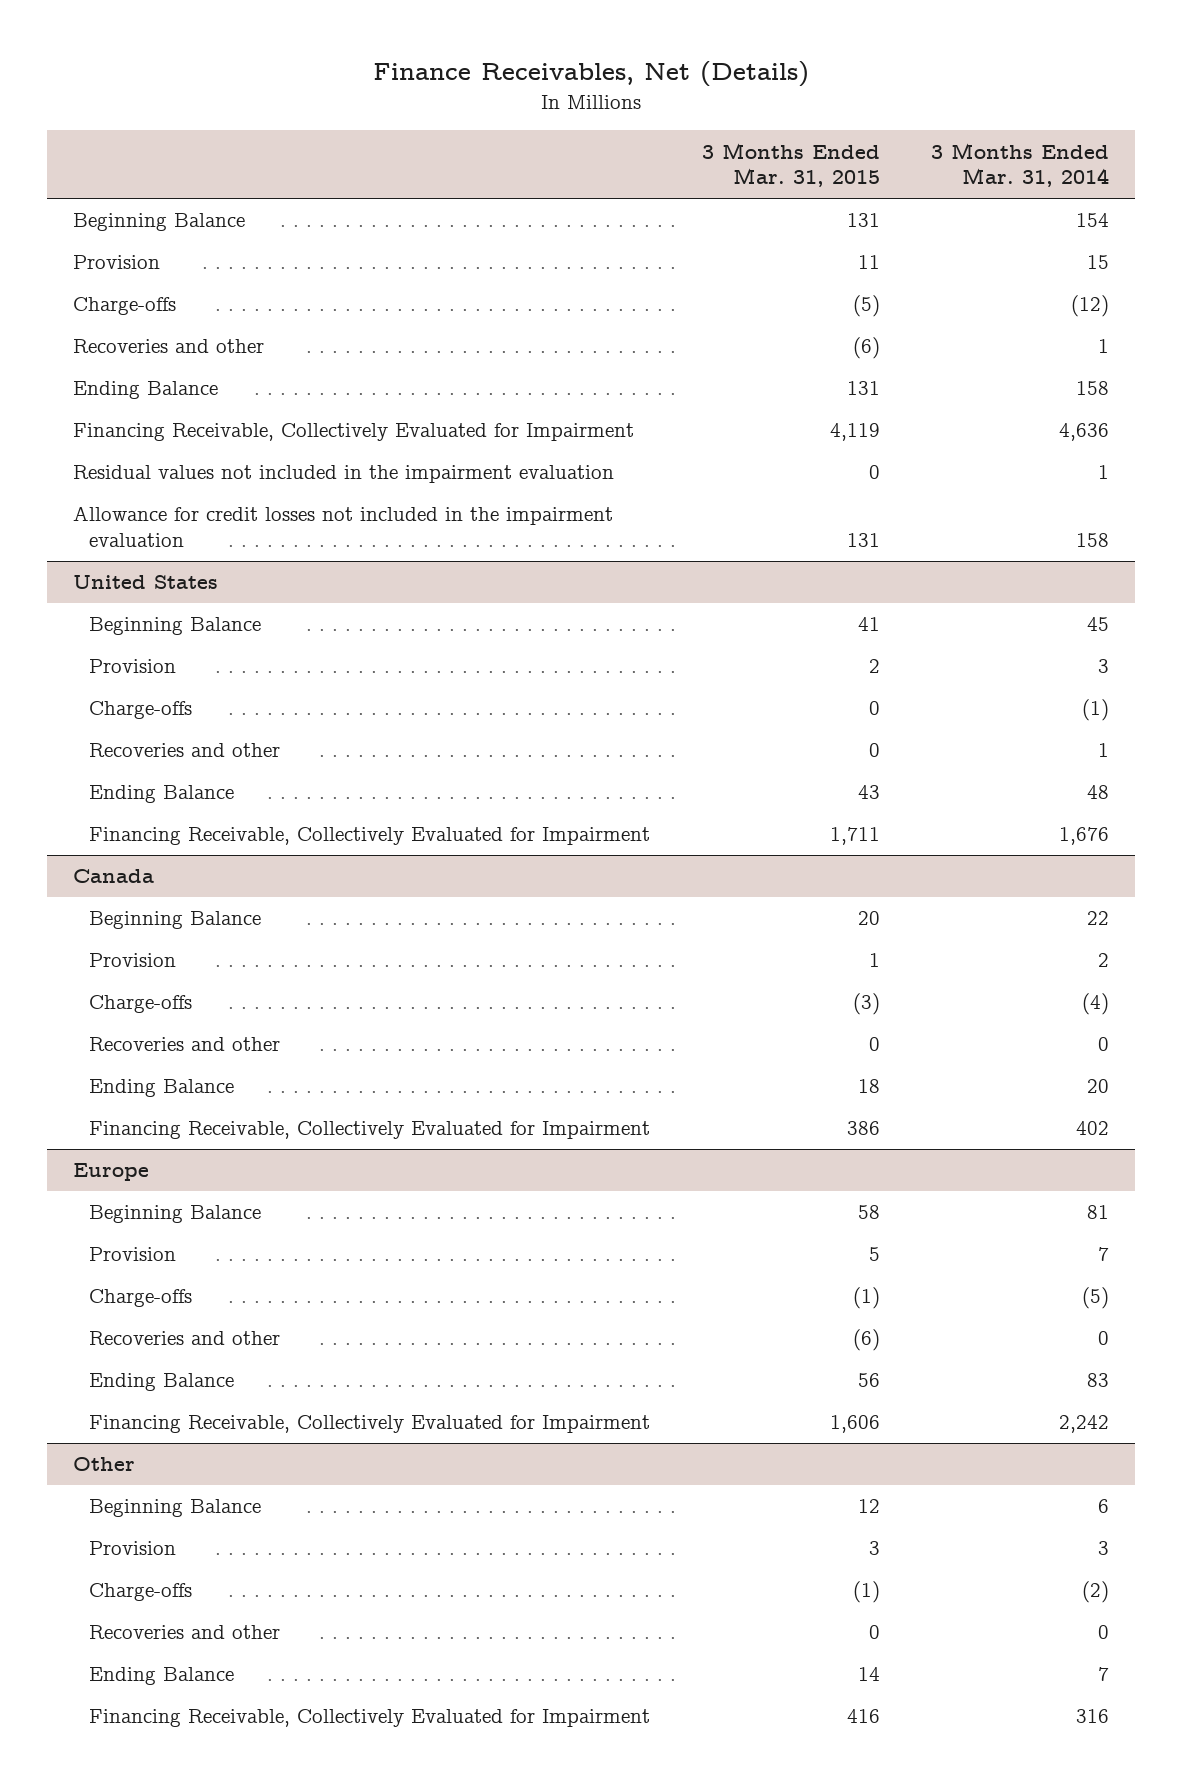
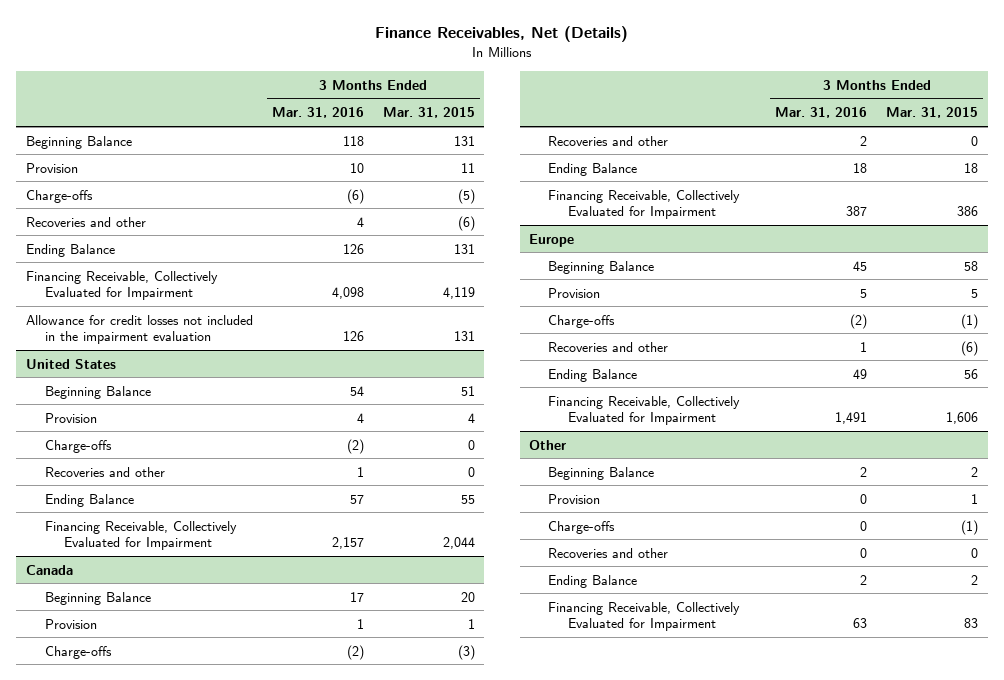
- | 3 Months Ended Mar. 31, 2015 | 3 Months Ended Mar. 31, 2014
+ | 3 Months Ended Mar. 31, 2016 | 3 Months Ended Mar. 31, 2015
- Residual values not included in the impairment evaluation | 0 | 1
@ United States
- Beginning Balance | 41 | 45
- Provision | 2 | 3
+ Beginning Balance | 54 | 51
+ Provision | 4 | 4
- Ending Balance | 43 | 48
- Financing Receivable, Collectively Evaluated for Impairment | 1,711 | 1,676
+ Ending Balance | 57 | 55
+ Financing Receivable, Collectively Evaluated for Impairment | 2,157 | 2,044
@ Other
- Beginning Balance | 12 | 6
- Provision | 3 | 3
+ Beginning Balance | 2 | 2
+ Provision | 0 | 1
- Ending Balance | 14 | 7
- Financing Receivable, Collectively Evaluated for Impairment | 416 | 316
+ Ending Balance | 2 | 2
+ Financing Receivable, Collectively Evaluated for Impairment | 63 | 83

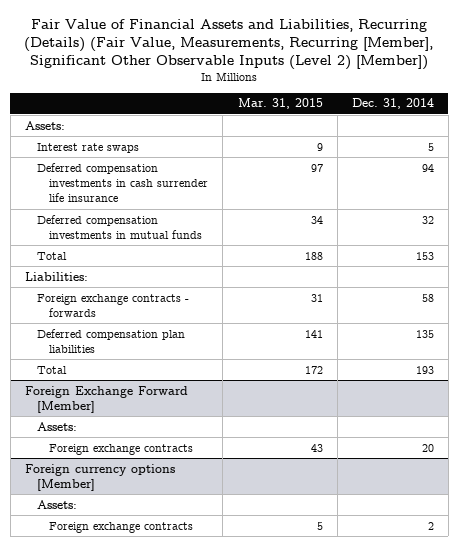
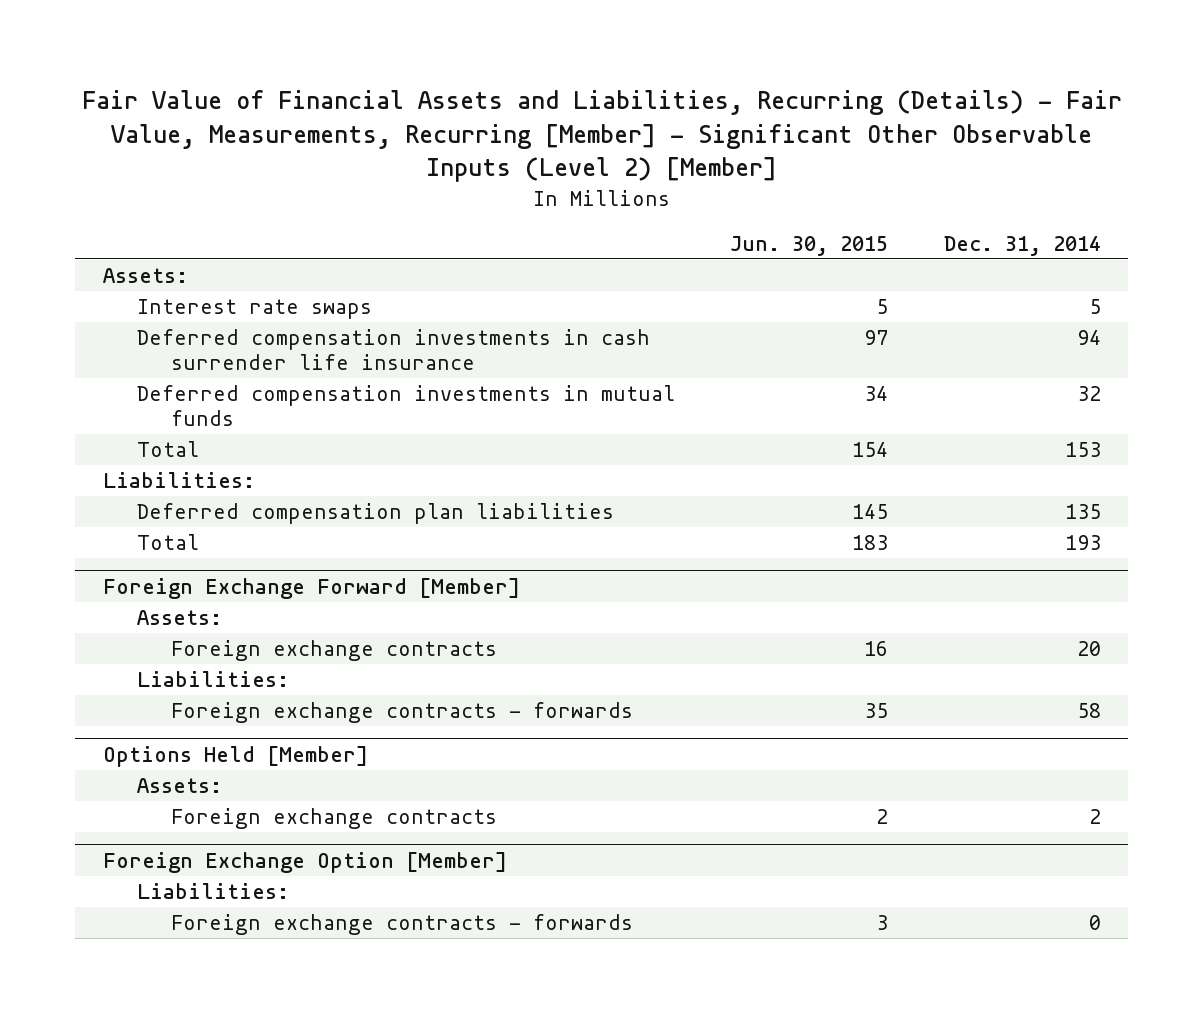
- Fair Value of Financial Assets and Liabilities, Recurring (Details) (Fair Value, Measurements, Recurring [Member], Significant Other Observable Inputs (Level 2) [Member])
+ Fair Value of Financial Assets and Liabilities, Recurring (Details) - Fair Value, Measurements, Recurring [Member] - Significant Other Observable Inputs (Level 2) [Member]
- | Mar. 31, 2015 | Dec. 31, 2014
+ | Jun. 30, 2015 | Dec. 31, 2014
- Foreign exchange contracts - forwards | 31 | 58
- Foreign currency options [Member]
@ Foreign Exchange Forward [Member]
+ Liabilities:
+ Foreign exchange contracts - forwards | 35 | 58
+ Options Held [Member]
+ Foreign Exchange Option [Member]
+ Liabilities:
+ Foreign exchange contracts - forwards | 3 | 0

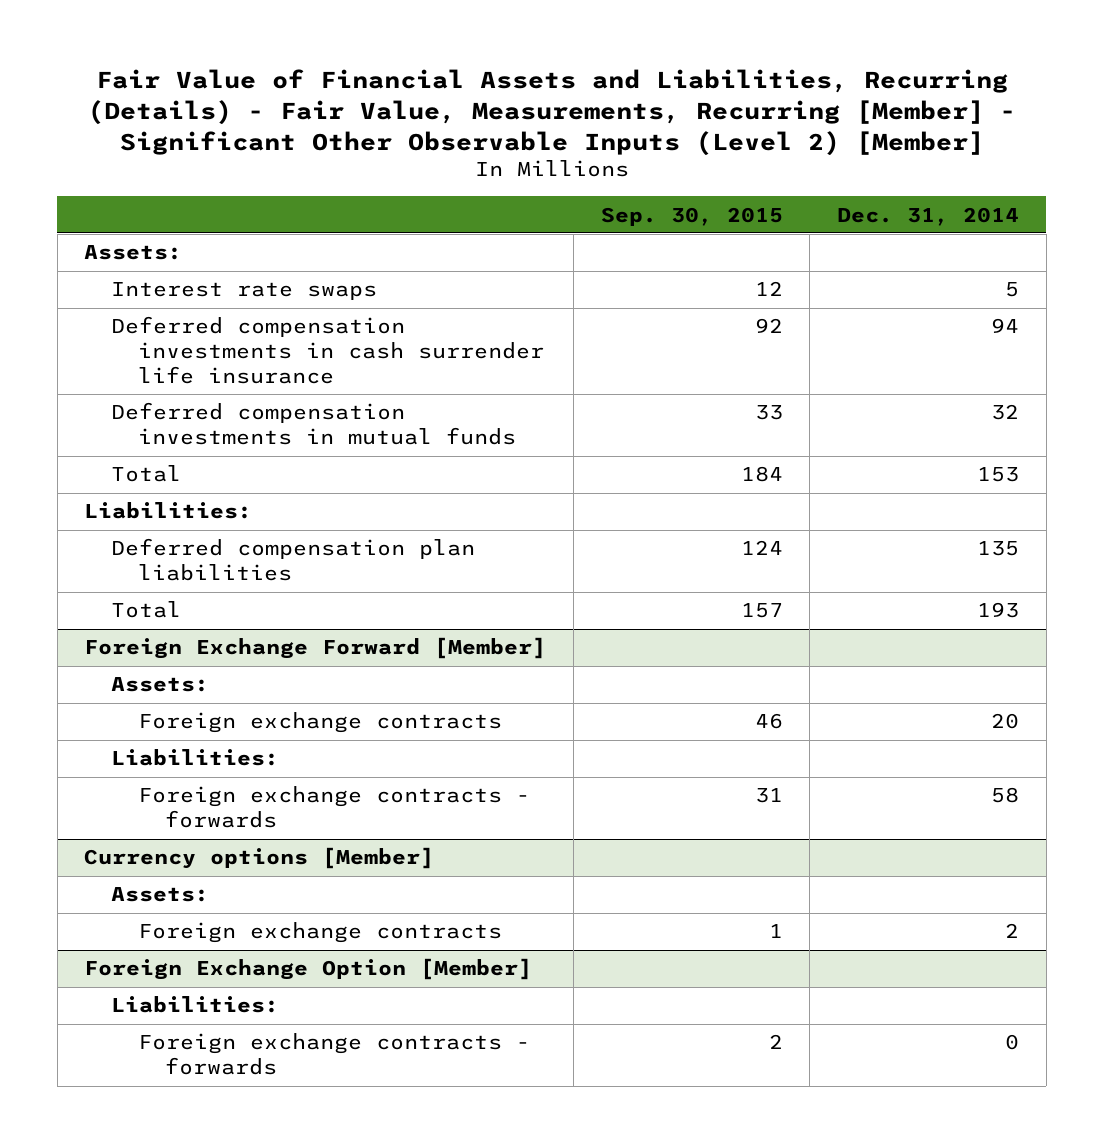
- | Jun. 30, 2015 | Dec. 31, 2014
+ | Sep. 30, 2015 | Dec. 31, 2014
- Options Held [Member]
+ Currency options [Member]

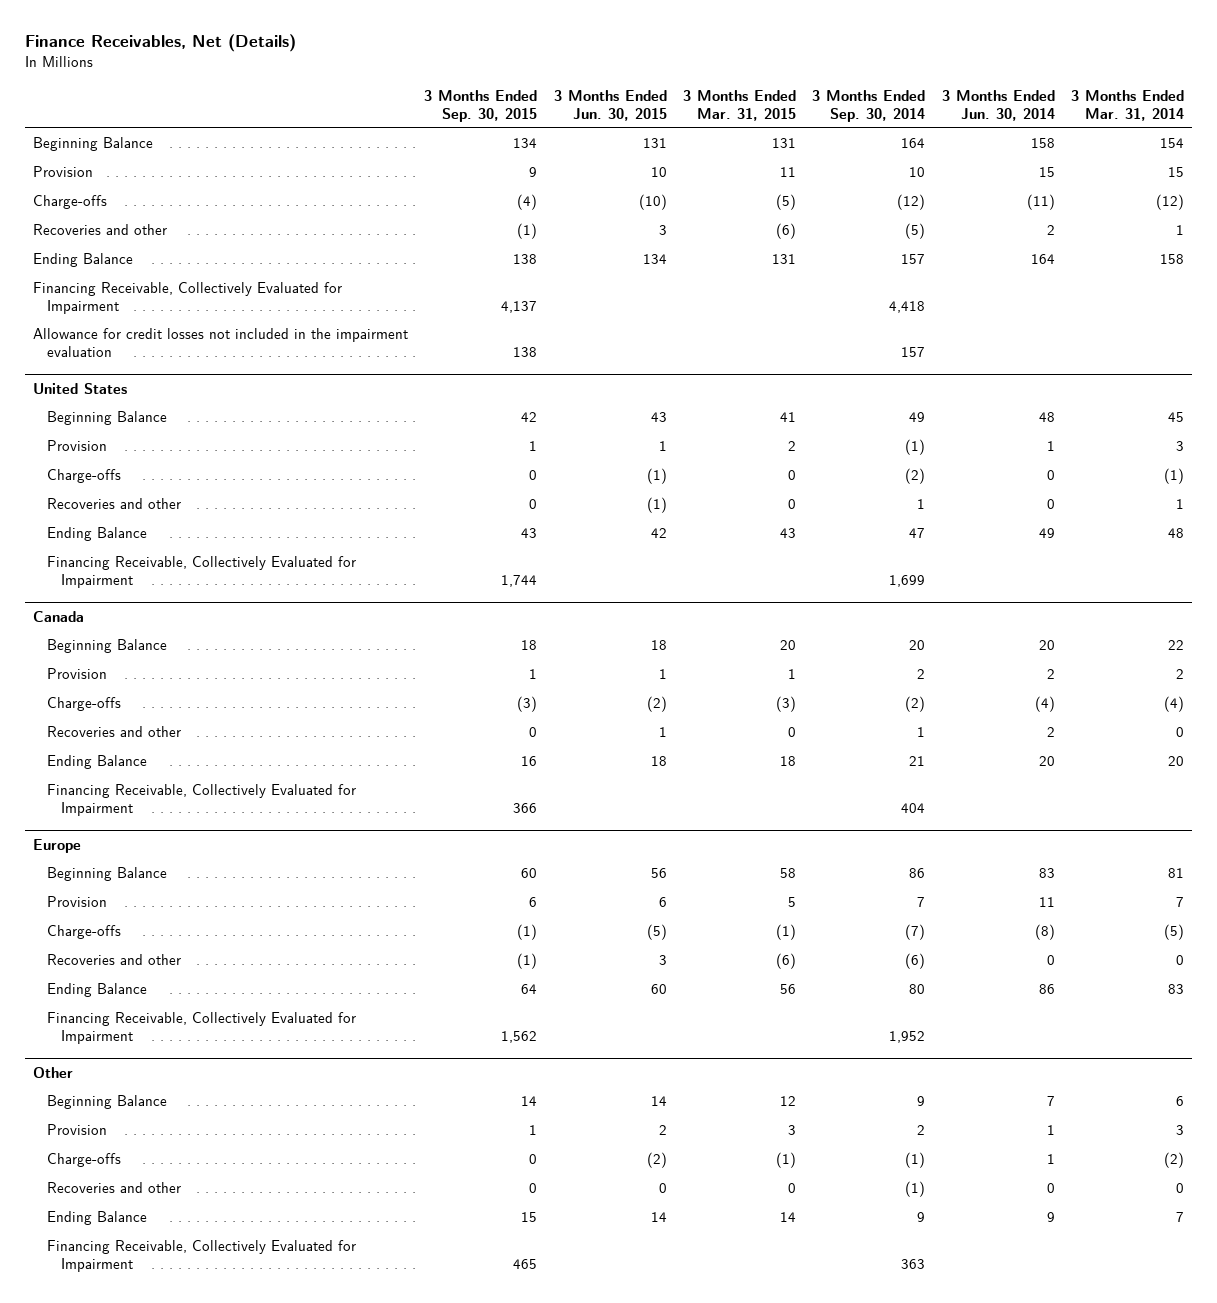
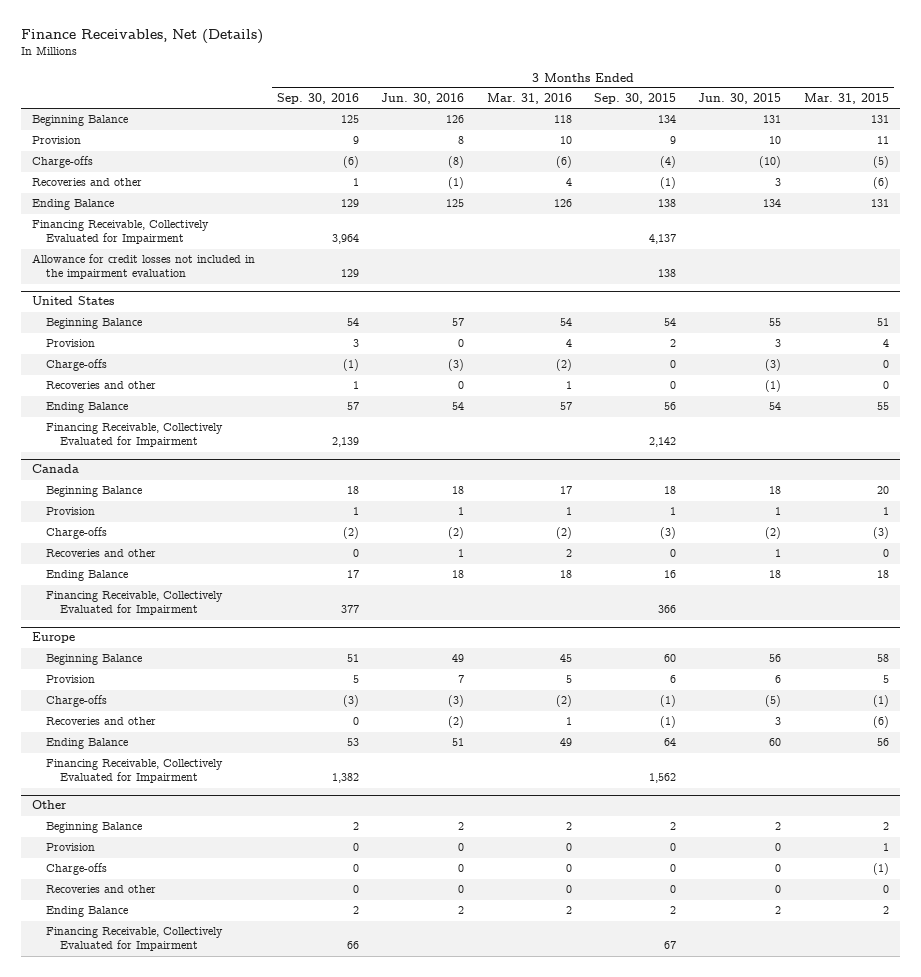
- | 3 Months Ended Sep. 30, 2015 | 3 Months Ended Jun. 30, 2015 | 3 Months Ended Mar. 31, 2015 | 3 Months Ended Sep. 30, 2014 | 3 Months Ended Jun. 30, 2014 | 3 Months Ended Mar. 31, 2014
+ | 3 Months Ended Sep. 30, 2016 | 3 Months Ended Jun. 30, 2016 | 3 Months Ended Mar. 31, 2016 | 3 Months Ended Sep. 30, 2015 | 3 Months Ended Jun. 30, 2015 | 3 Months Ended Mar. 31, 2015
@ United States
- Beginning Balance | 42 | 43 | 41 | 49 | 48 | 45
- Provision | 1 | 1 | 2 | (1) | 1 | 3
- Charge-offs | 0 | (1) | 0 | (2) | 0 | (1)
+ Beginning Balance | 54 | 57 | 54 | 54 | 55 | 51
+ Provision | 3 | 0 | 4 | 2 | 3 | 4
+ Charge-offs | (1) | (3) | (2) | 0 | (3) | 0
- Ending Balance | 43 | 42 | 43 | 47 | 49 | 48
- Financing Receivable, Collectively Evaluated for Impairment | 1,744 | | | 1,699 | |
+ Ending Balance | 57 | 54 | 57 | 56 | 54 | 55
+ Financing Receivable, Collectively Evaluated for Impairment | 2,139 | | | 2,142 | |
@ Other
- Beginning Balance | 14 | 14 | 12 | 9 | 7 | 6
- Provision | 1 | 2 | 3 | 2 | 1 | 3
- Charge-offs | 0 | (2) | (1) | (1) | 1 | (2)
+ Beginning Balance | 2 | 2 | 2 | 2 | 2 | 2
+ Provision | 0 | 0 | 0 | 0 | 0 | 1
+ Charge-offs | 0 | 0 | 0 | 0 | 0 | (1)
- Ending Balance | 15 | 14 | 14 | 9 | 9 | 7
- Financing Receivable, Collectively Evaluated for Impairment | 465 | | | 363 | |
+ Ending Balance | 2 | 2 | 2 | 2 | 2 | 2
+ Financing Receivable, Collectively Evaluated for Impairment | 66 | | | 67 | |

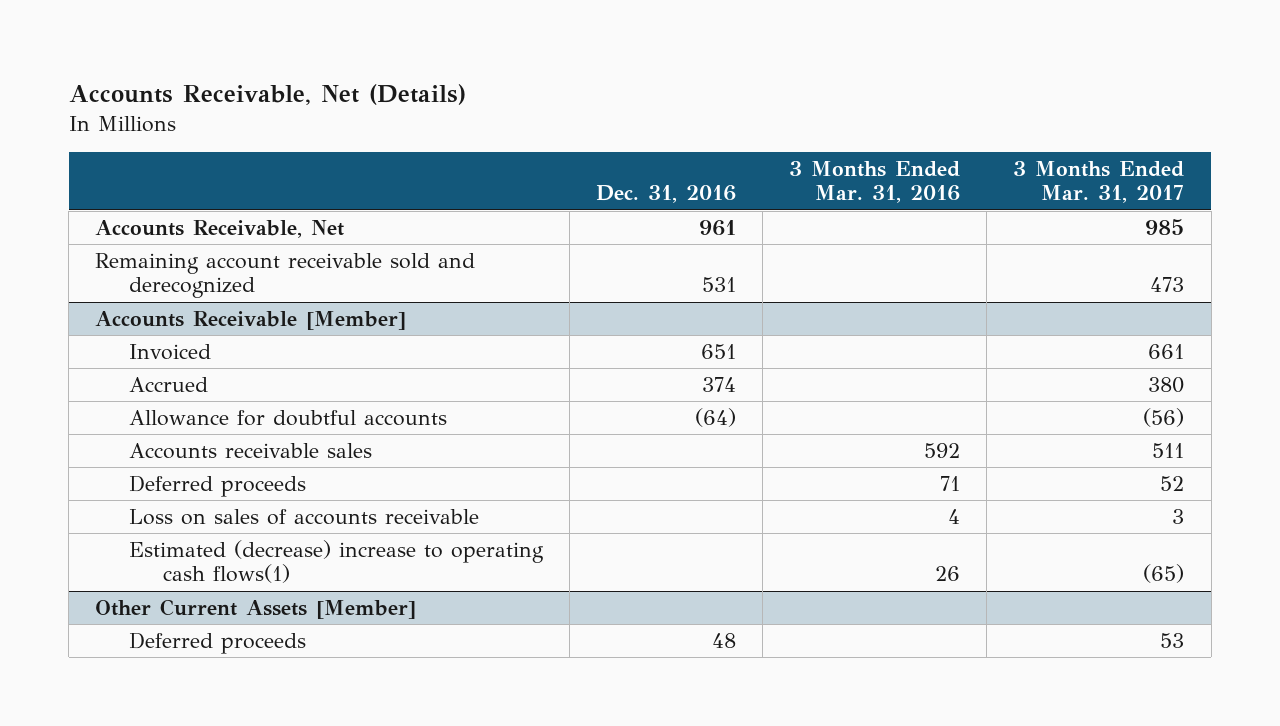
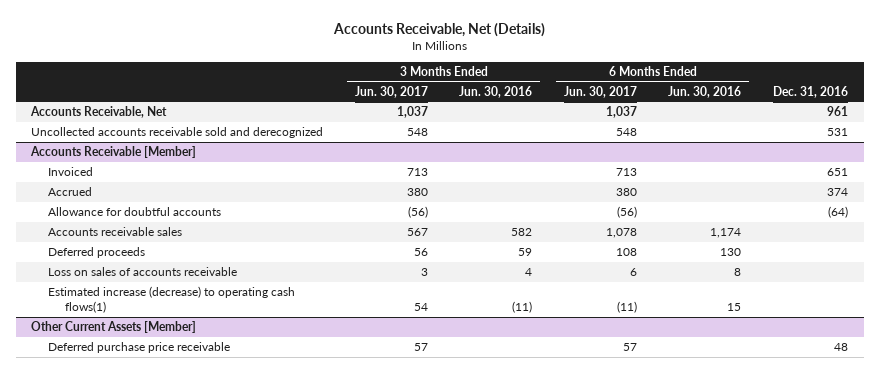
- | Dec. 31, 2016 | 3 Months Ended Mar. 31, 2016 | 3 Months Ended Mar. 31, 2017
+ | 3 Months Ended Jun. 30, 2017 | 3 Months Ended Jun. 30, 2016 | 6 Months Ended Jun. 30, 2017 | 6 Months Ended Jun. 30, 2016 | Dec. 31, 2016
- Remaining account receivable sold and derecognized | 531 | | 473
+ Uncollected accounts receivable sold and derecognized | 548 | | 548 | | 531
@ Accounts Receivable [Member]
- Estimated (decrease) increase to operating cash flows(1) | | 26 | (65)
+ Estimated increase (decrease) to operating cash flows(1) | 54 | (11) | (11) | 15 |
@ Other Current Assets [Member]
- Deferred proceeds | 48 | | 53
+ Deferred purchase price receivable | 57 | | 57 | | 48

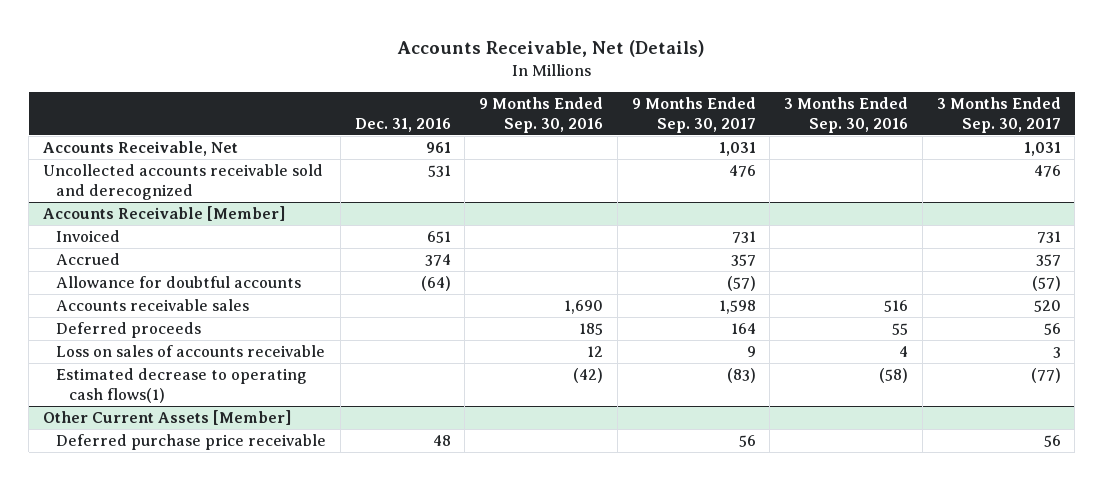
- | 3 Months Ended Jun. 30, 2017 | 3 Months Ended Jun. 30, 2016 | 6 Months Ended Jun. 30, 2017 | 6 Months Ended Jun. 30, 2016 | Dec. 31, 2016
+ | Dec. 31, 2016 | 9 Months Ended Sep. 30, 2016 | 9 Months Ended Sep. 30, 2017 | 3 Months Ended Sep. 30, 2016 | 3 Months Ended Sep. 30, 2017
@ Accounts Receivable [Member]
- Estimated increase (decrease) to operating cash flows(1) | 54 | (11) | (11) | 15 |
+ Estimated decrease to operating cash flows(1) | | (42) | (83) | (58) | (77)

